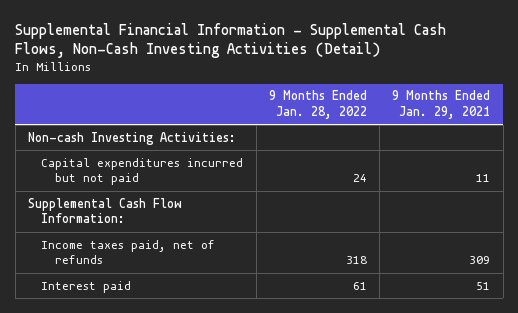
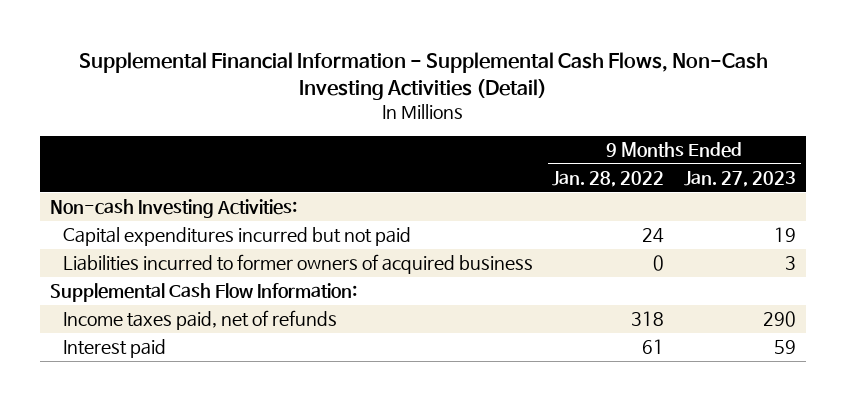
- | 9 Months Ended Jan. 28, 2022 | 9 Months Ended Jan. 29, 2021
+ | 9 Months Ended Jan. 28, 2022 | 9 Months Ended Jan. 27, 2023
+ Liabilities incurred to former owners of acquired business | 0 | 3

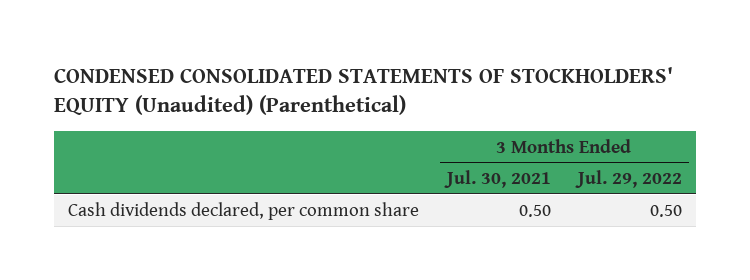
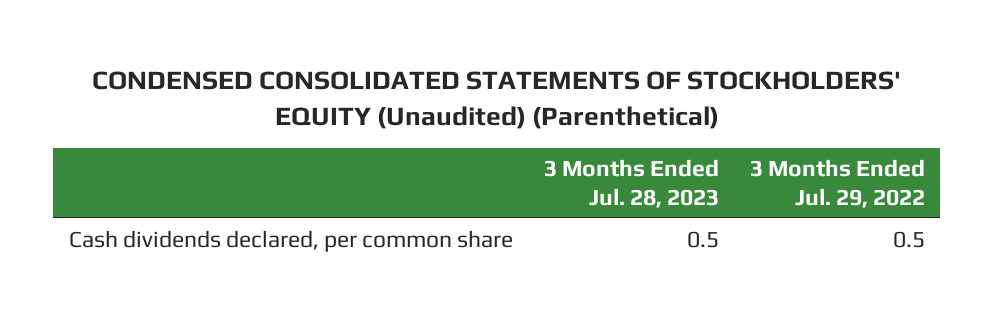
- | 3 Months Ended Jul. 30, 2021 | 3 Months Ended Jul. 29, 2022
+ | 3 Months Ended Jul. 28, 2023 | 3 Months Ended Jul. 29, 2022
- Cash dividends declared, per common share | 0.50 | 0.50
+ Cash dividends declared, per common share | 0.5 | 0.5

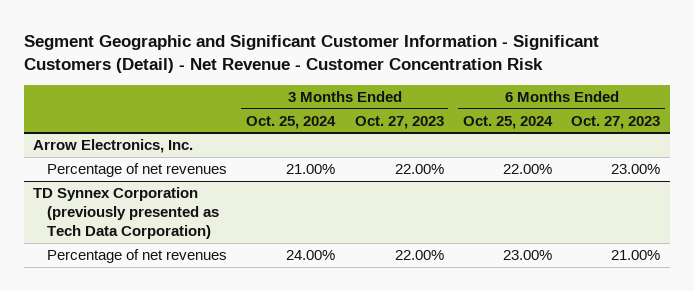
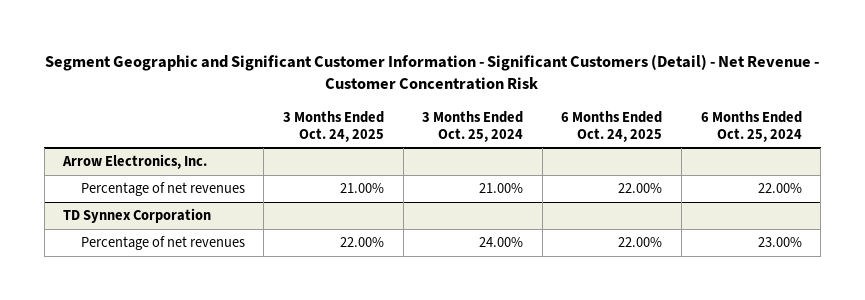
- | 3 Months Ended Oct. 25, 2024 | 3 Months Ended Oct. 27, 2023 | 6 Months Ended Oct. 25, 2024 | 6 Months Ended Oct. 27, 2023
+ | 3 Months Ended Oct. 24, 2025 | 3 Months Ended Oct. 25, 2024 | 6 Months Ended Oct. 24, 2025 | 6 Months Ended Oct. 25, 2024
- TD Synnex Corporation (previously presented as Tech Data Corporation)
+ TD Synnex Corporation

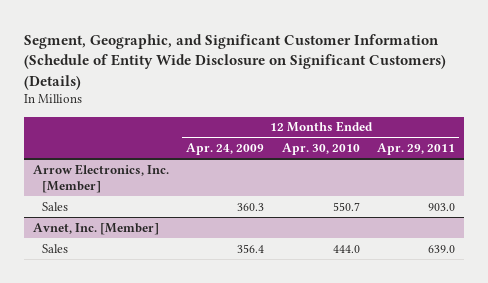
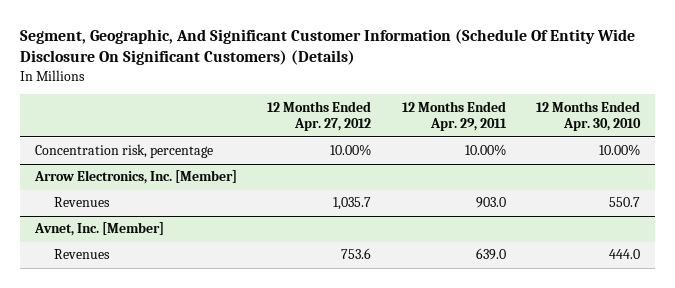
- Segment, Geographic, and Significant Customer Information (Schedule of Entity Wide Disclosure on Significant Customers) (Details)
+ Segment, Geographic, And Significant Customer Information (Schedule Of Entity Wide Disclosure On Significant Customers) (Details)
- | 12 Months Ended Apr. 24, 2009 | 12 Months Ended Apr. 30, 2010 | 12 Months Ended Apr. 29, 2011
+ | 12 Months Ended Apr. 27, 2012 | 12 Months Ended Apr. 29, 2011 | 12 Months Ended Apr. 30, 2010
+ Concentration risk, percentage | 10.00% | 10.00% | 10.00%
@ Arrow Electronics, Inc. [Member]
- Sales | 360.3 | 550.7 | 903.0
+ Revenues | 1,035.7 | 903.0 | 550.7
@ Avnet, Inc. [Member]
- Sales | 356.4 | 444.0 | 639.0
+ Revenues | 753.6 | 639.0 | 444.0

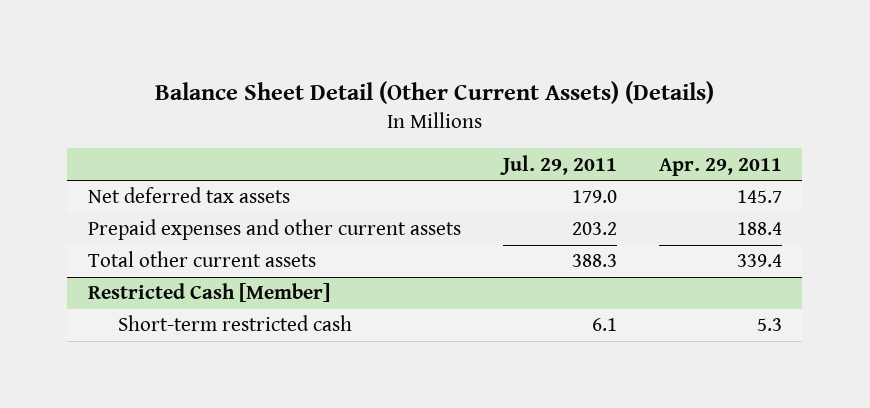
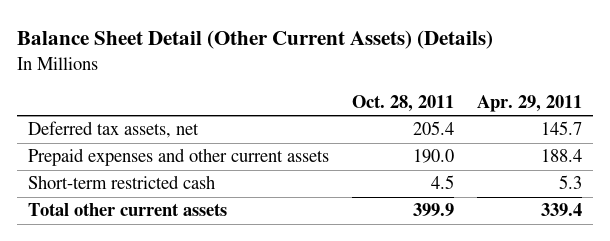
- | Jul. 29, 2011 | Apr. 29, 2011
+ | Oct. 28, 2011 | Apr. 29, 2011
- Net deferred tax assets | 179.0 | 145.7
+ Deferred tax assets, net | 205.4 | 145.7
- Restricted Cash [Member]
moved down: Total other current assets | 399.9 | 339.4

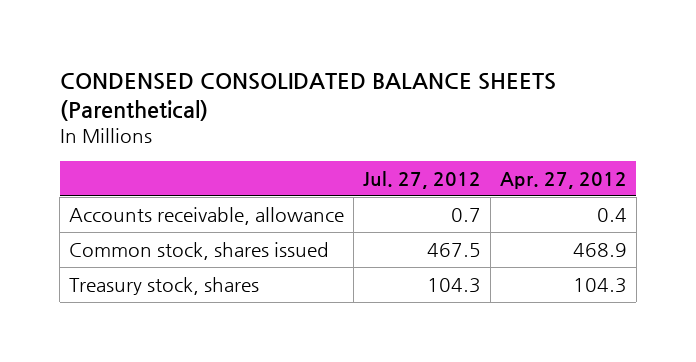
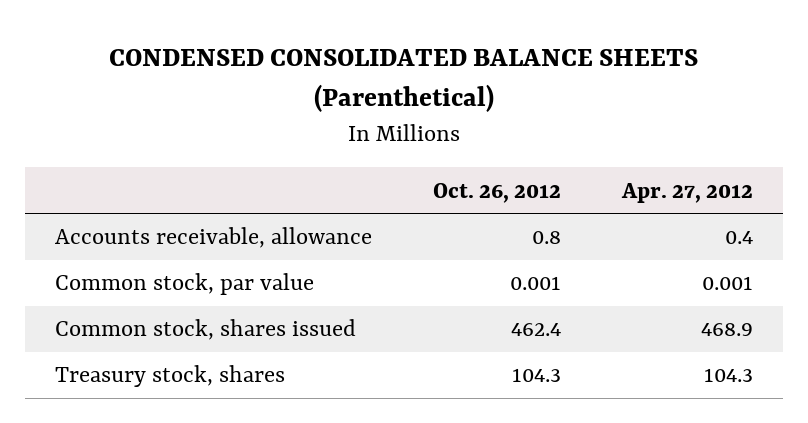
- | Jul. 27, 2012 | Apr. 27, 2012
+ | Oct. 26, 2012 | Apr. 27, 2012
+ Common stock, par value | 0.001 | 0.001

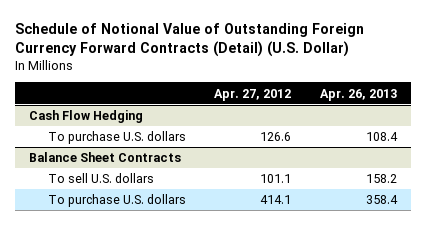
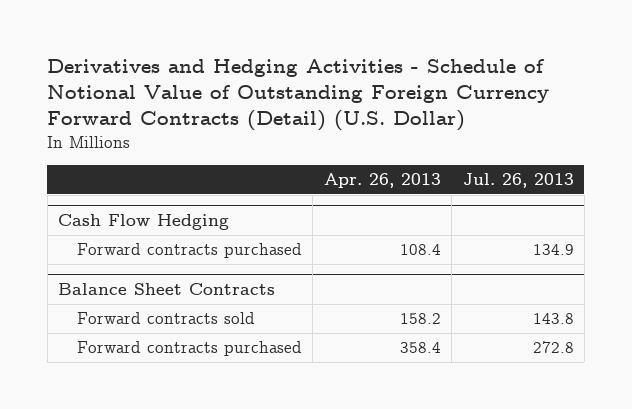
- Schedule of Notional Value of Outstanding Foreign Currency Forward Contracts (Detail) (U.S. Dollar)
+ Derivatives and Hedging Activities - Schedule of Notional Value of Outstanding Foreign Currency Forward Contracts (Detail) (U.S. Dollar)
- | Apr. 27, 2012 | Apr. 26, 2013
+ | Apr. 26, 2013 | Jul. 26, 2013
@ Cash Flow Hedging
- To purchase U.S. dollars | 126.6 | 108.4
+ Forward contracts purchased | 108.4 | 134.9
@ Balance Sheet Contracts
- To sell U.S. dollars | 101.1 | 158.2
- To purchase U.S. dollars | 414.1 | 358.4
+ Forward contracts sold | 158.2 | 143.8
+ Forward contracts purchased | 358.4 | 272.8

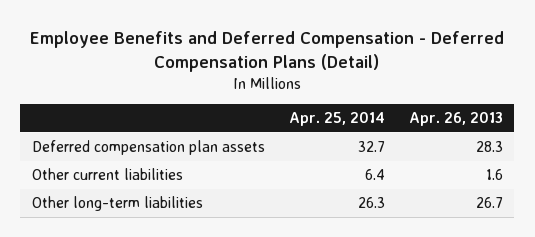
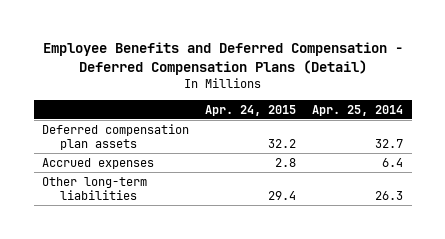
- | Apr. 25, 2014 | Apr. 26, 2013
+ | Apr. 24, 2015 | Apr. 25, 2014
- Other current liabilities | 6.4 | 1.6
+ Accrued expenses | 2.8 | 6.4

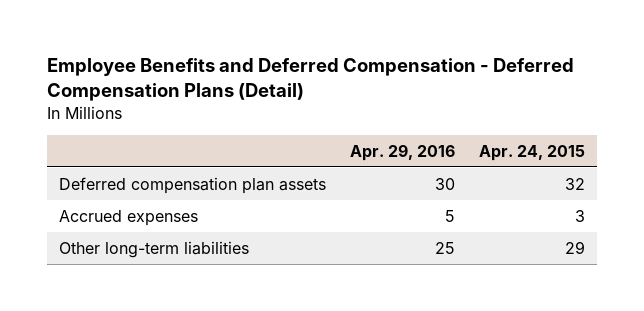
- | Apr. 24, 2015 | Apr. 25, 2014
+ | Apr. 29, 2016 | Apr. 24, 2015
- Deferred compensation plan assets | 32.2 | 32.7
- Accrued expenses | 2.8 | 6.4
- Other long-term liabilities | 29.4 | 26.3
+ Deferred compensation plan assets | 30 | 32
+ Accrued expenses | 5 | 3
+ Other long-term liabilities | 25 | 29

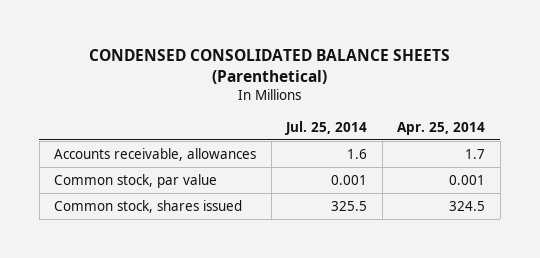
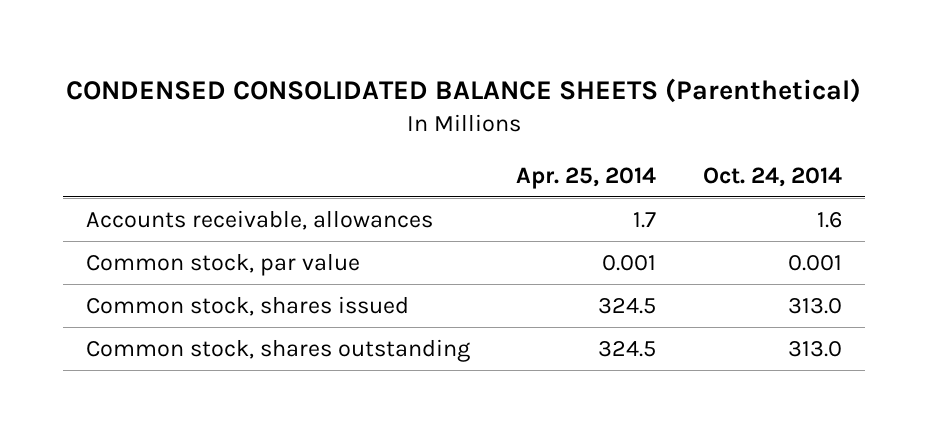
- | Jul. 25, 2014 | Apr. 25, 2014
+ | Apr. 25, 2014 | Oct. 24, 2014
+ Common stock, shares outstanding | 324.5 | 313.0

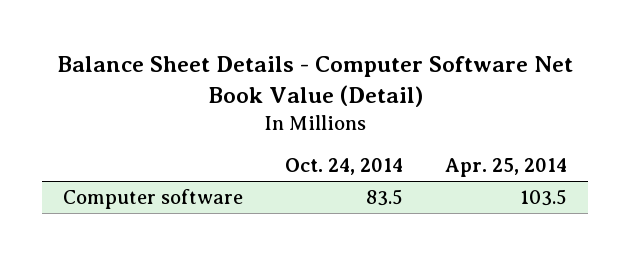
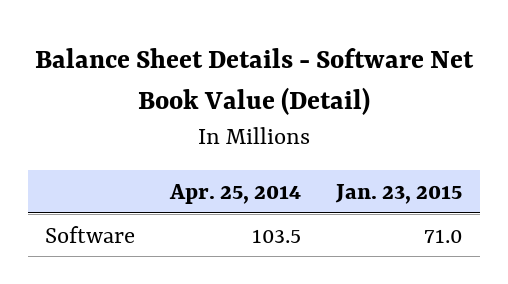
- Balance Sheet Details - Computer Software Net Book Value (Detail)
+ Balance Sheet Details - Software Net Book Value (Detail)
- | Oct. 24, 2014 | Apr. 25, 2014
+ | Apr. 25, 2014 | Jan. 23, 2015
- Computer software | 83.5 | 103.5
+ Software | 103.5 | 71.0

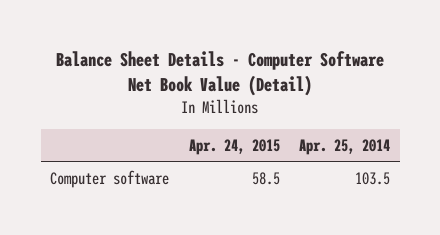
- Balance Sheet Details - Software Net Book Value (Detail)
+ Balance Sheet Details - Computer Software Net Book Value (Detail)
- | Apr. 25, 2014 | Jan. 23, 2015
+ | Apr. 24, 2015 | Apr. 25, 2014
- Software | 103.5 | 71.0
+ Computer software | 58.5 | 103.5

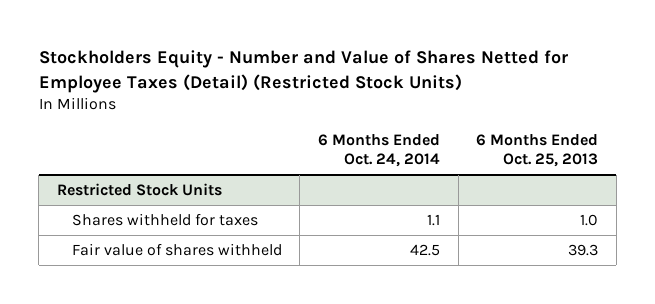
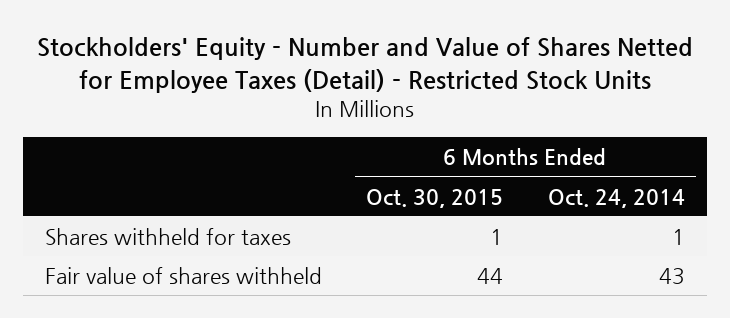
- Stockholders Equity - Number and Value of Shares Netted for Employee Taxes (Detail) (Restricted Stock Units)
+ Stockholders' Equity - Number and Value of Shares Netted for Employee Taxes (Detail) - Restricted Stock Units
- | 6 Months Ended Oct. 24, 2014 | 6 Months Ended Oct. 25, 2013
+ | 6 Months Ended Oct. 30, 2015 | 6 Months Ended Oct. 24, 2014
- Restricted Stock Units
- Shares withheld for taxes | 1.1 | 1.0
- Fair value of shares withheld | 42.5 | 39.3
+ Shares withheld for taxes | 1 | 1
+ Fair value of shares withheld | 44 | 43

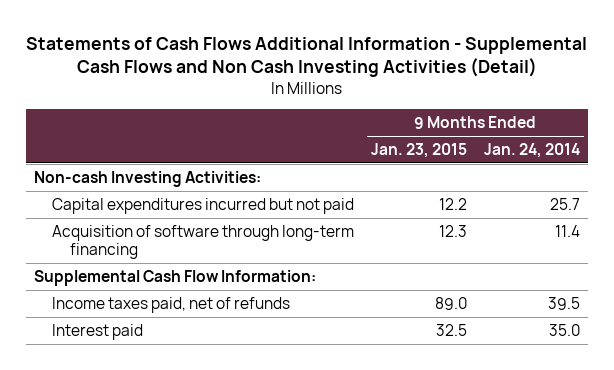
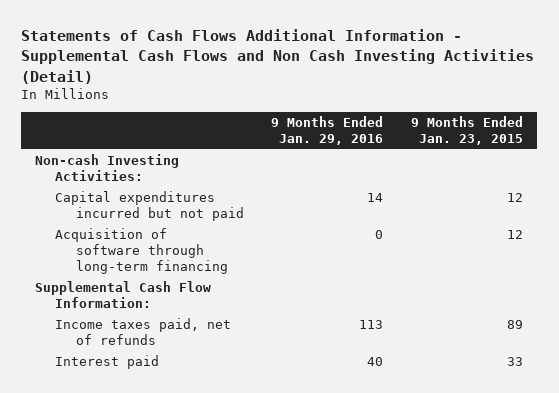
- | 9 Months Ended Jan. 23, 2015 | 9 Months Ended Jan. 24, 2014
+ | 9 Months Ended Jan. 29, 2016 | 9 Months Ended Jan. 23, 2015
- Capital expenditures incurred but not paid | 12.2 | 25.7
- Acquisition of software through long-term financing | 12.3 | 11.4
+ Capital expenditures incurred but not paid | 14 | 12
+ Acquisition of software through long-term financing | 0 | 12
- Income taxes paid, net of refunds | 89.0 | 39.5
- Interest paid | 32.5 | 35.0
+ Income taxes paid, net of refunds | 113 | 89
+ Interest paid | 40 | 33

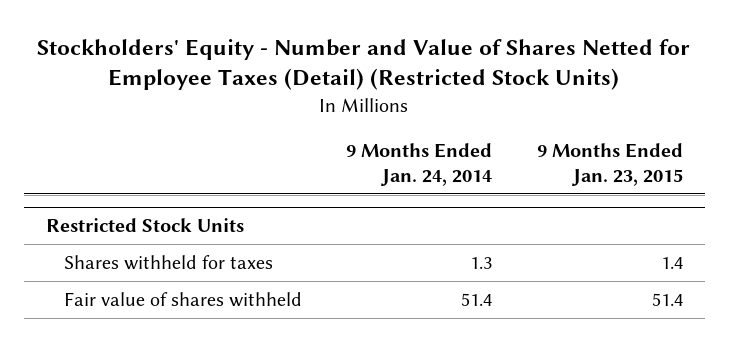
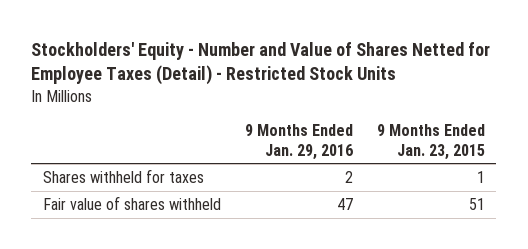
- Stockholders' Equity - Number and Value of Shares Netted for Employee Taxes (Detail) (Restricted Stock Units)
+ Stockholders' Equity - Number and Value of Shares Netted for Employee Taxes (Detail) - Restricted Stock Units
- | 9 Months Ended Jan. 24, 2014 | 9 Months Ended Jan. 23, 2015
+ | 9 Months Ended Jan. 29, 2016 | 9 Months Ended Jan. 23, 2015
- Restricted Stock Units
- Shares withheld for taxes | 1.3 | 1.4
- Fair value of shares withheld | 51.4 | 51.4
+ Shares withheld for taxes | 2 | 1
+ Fair value of shares withheld | 47 | 51

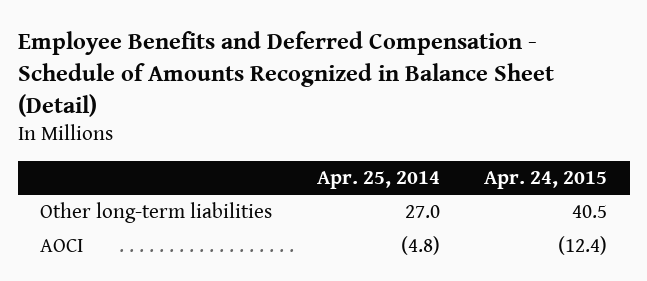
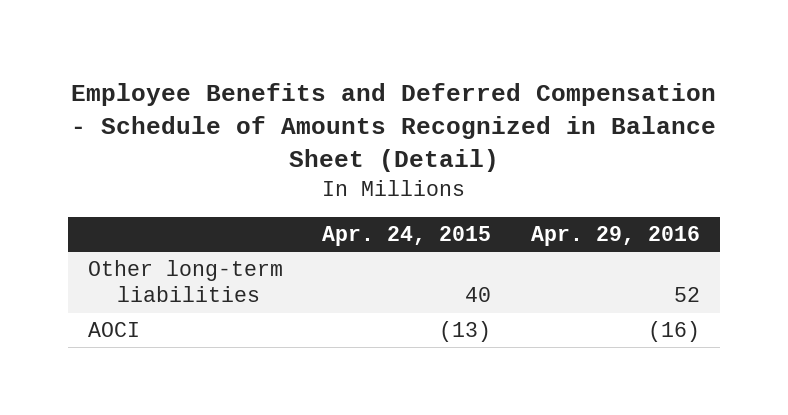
- | Apr. 25, 2014 | Apr. 24, 2015
+ | Apr. 24, 2015 | Apr. 29, 2016
- Other long-term liabilities | 27.0 | 40.5
- AOCI | (4.8) | (12.4)
+ Other long-term liabilities | 40 | 52
+ AOCI | (13) | (16)

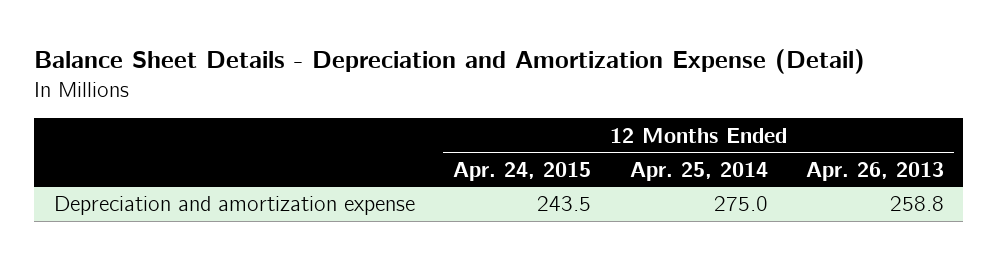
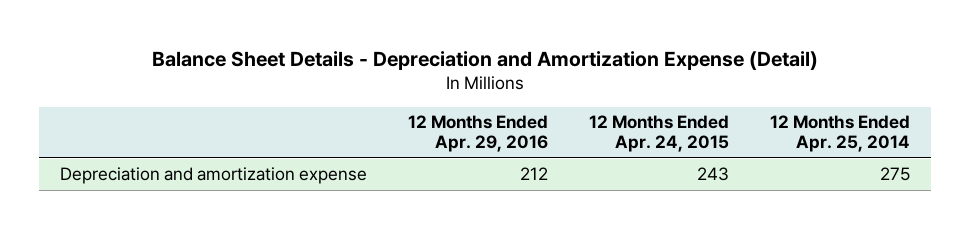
- | 12 Months Ended Apr. 24, 2015 | 12 Months Ended Apr. 25, 2014 | 12 Months Ended Apr. 26, 2013
+ | 12 Months Ended Apr. 29, 2016 | 12 Months Ended Apr. 24, 2015 | 12 Months Ended Apr. 25, 2014
- Depreciation and amortization expense | 243.5 | 275.0 | 258.8
+ Depreciation and amortization expense | 212 | 243 | 275

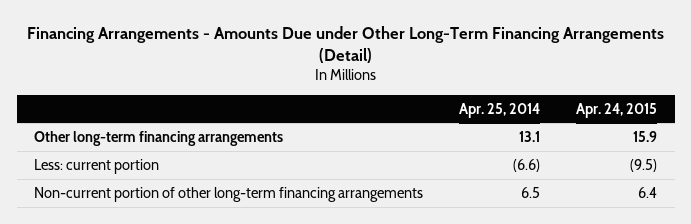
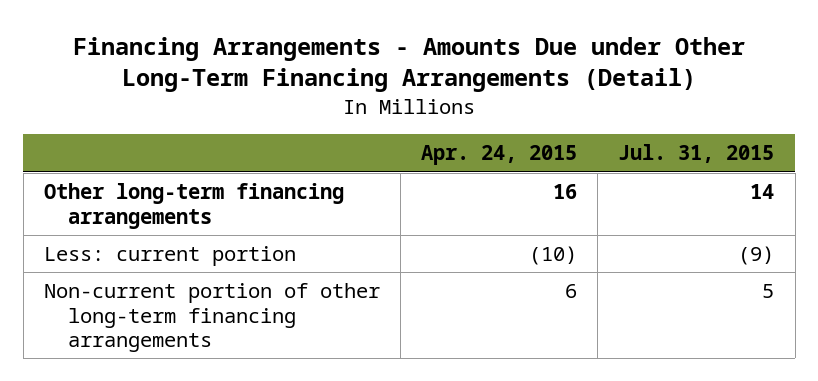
- | Apr. 25, 2014 | Apr. 24, 2015
+ | Apr. 24, 2015 | Jul. 31, 2015
- Other long-term financing arrangements | 13.1 | 15.9
- Less: current portion | (6.6) | (9.5)
- Non-current portion of other long-term financing arrangements | 6.5 | 6.4
+ Other long-term financing arrangements | 16 | 14
+ Less: current portion | (10) | (9)
+ Non-current portion of other long-term financing arrangements | 6 | 5

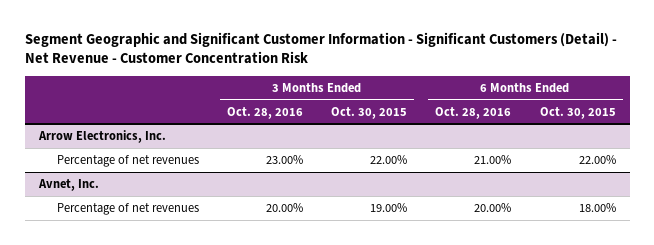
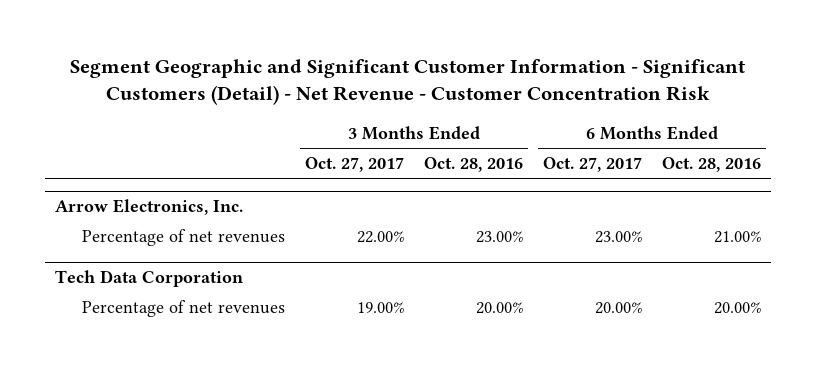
- | 3 Months Ended Oct. 28, 2016 | 3 Months Ended Oct. 30, 2015 | 6 Months Ended Oct. 28, 2016 | 6 Months Ended Oct. 30, 2015
+ | 3 Months Ended Oct. 27, 2017 | 3 Months Ended Oct. 28, 2016 | 6 Months Ended Oct. 27, 2017 | 6 Months Ended Oct. 28, 2016
- Avnet, Inc.
+ Tech Data Corporation

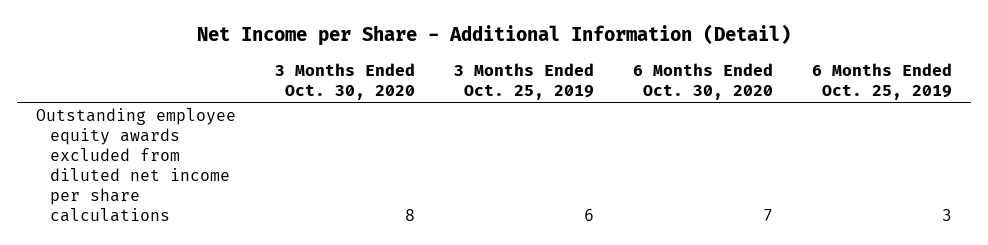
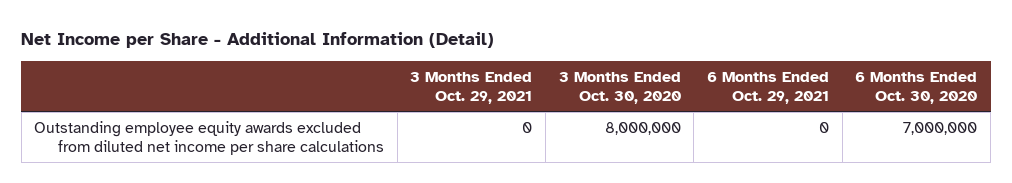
- | 3 Months Ended Oct. 30, 2020 | 3 Months Ended Oct. 25, 2019 | 6 Months Ended Oct. 30, 2020 | 6 Months Ended Oct. 25, 2019
+ | 3 Months Ended Oct. 29, 2021 | 3 Months Ended Oct. 30, 2020 | 6 Months Ended Oct. 29, 2021 | 6 Months Ended Oct. 30, 2020
- Outstanding employee equity awards excluded from diluted net income per share calculations | 8 | 6 | 7 | 3
+ Outstanding employee equity awards excluded from diluted net income per share calculations | 0 | 8,000,000 | 0 | 7,000,000

